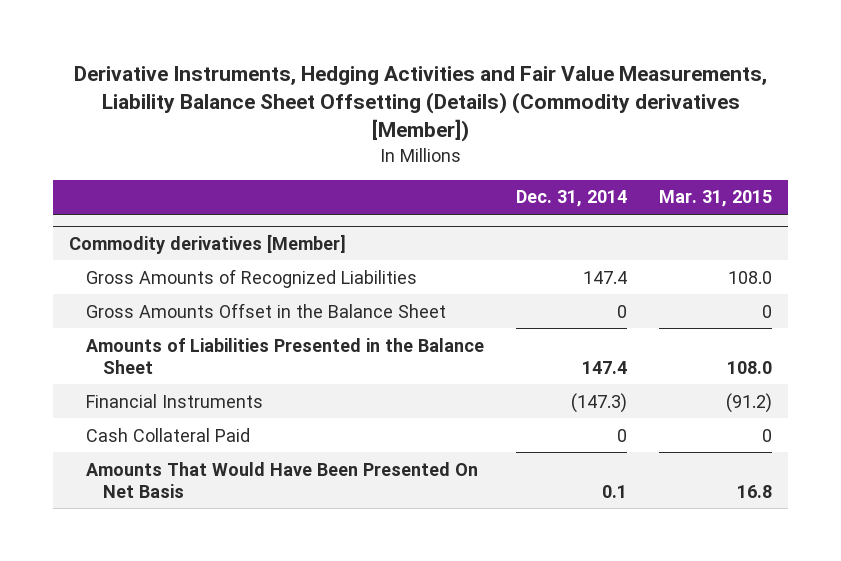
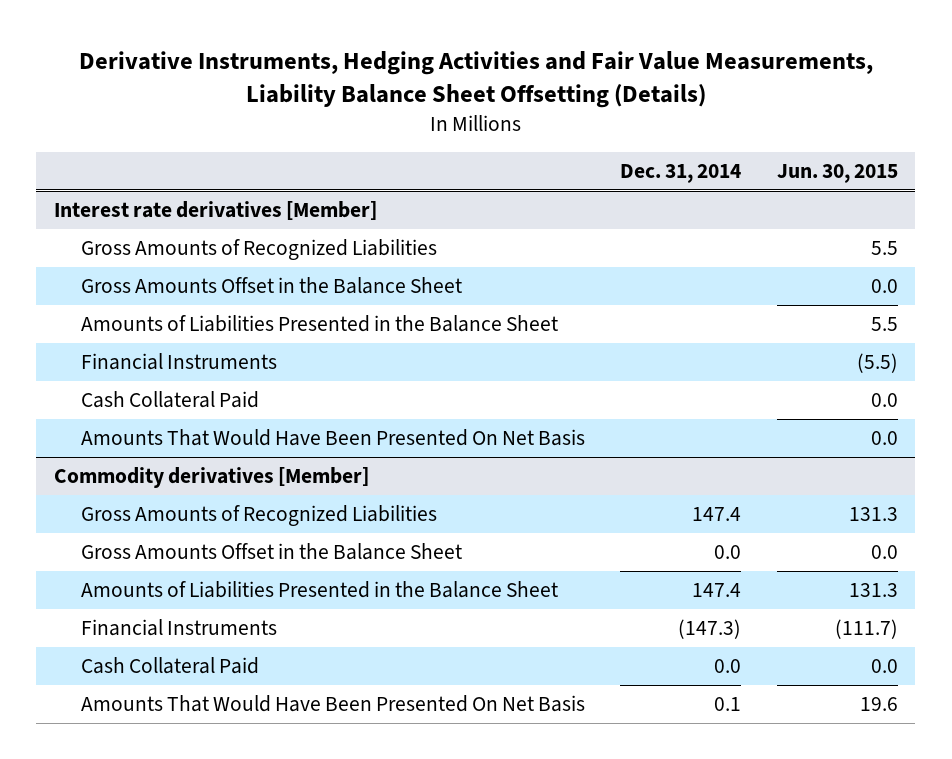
- Derivative Instruments, Hedging Activities and Fair Value Measurements, Liability Balance Sheet Offsetting (Details) (Commodity derivatives [Member])
+ Derivative Instruments, Hedging Activities and Fair Value Measurements, Liability Balance Sheet Offsetting (Details)
- | Dec. 31, 2014 | Mar. 31, 2015
+ | Dec. 31, 2014 | Jun. 30, 2015
+ Interest rate derivatives [Member]
+ Gross Amounts of Recognized Liabilities | | 5.5
+ Gross Amounts Offset in the Balance Sheet | | 0.0
+ Amounts of Liabilities Presented in the Balance Sheet | | 5.5
+ Financial Instruments | | (5.5)
+ Cash Collateral Paid | | 0.0
+ Amounts That Would Have Been Presented On Net Basis | | 0.0
@ Commodity derivatives [Member]
- Gross Amounts Offset in the Balance Sheet | 0 | 0
+ Gross Amounts Offset in the Balance Sheet | 0.0 | 0.0
- Cash Collateral Paid | 0 | 0
+ Cash Collateral Paid | 0.0 | 0.0

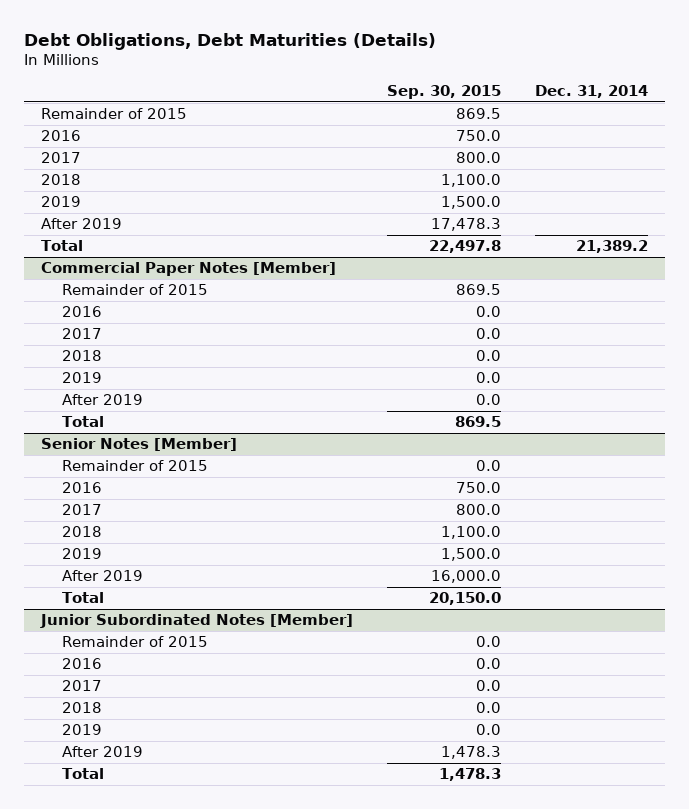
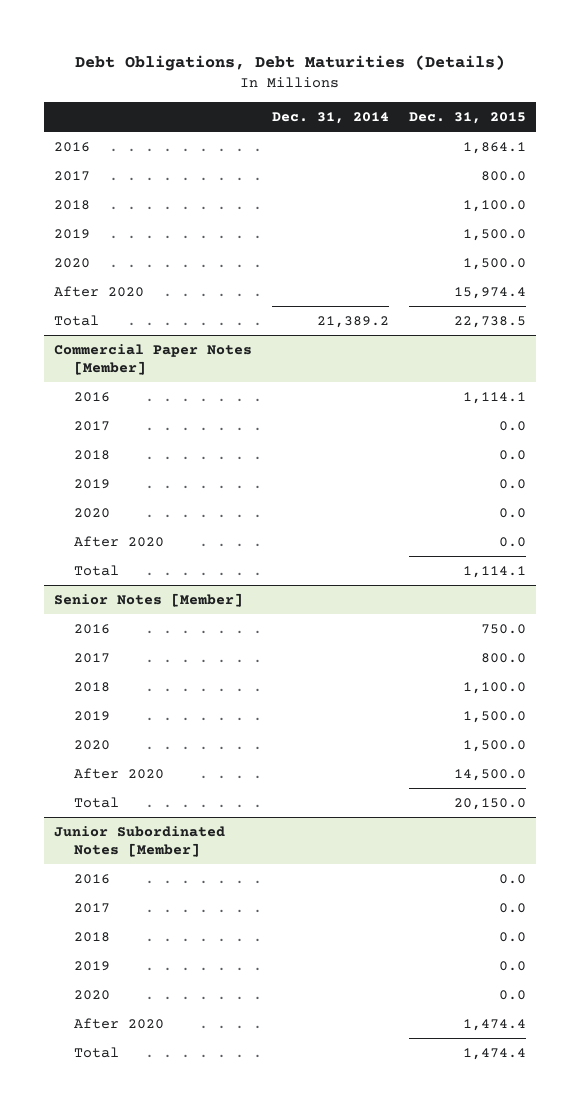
- | Sep. 30, 2015 | Dec. 31, 2014
+ | Dec. 31, 2014 | Dec. 31, 2015
- Remainder of 2015 | 869.5 |
- After 2019 | 17,478.3 |
+ 2020 | | 1,500.0
+ After 2020 | | 15,974.4
@ Commercial Paper Notes [Member]
- Remainder of 2015 | 869.5 |
- After 2019 | 0.0 |
+ 2020 | | 0.0
+ After 2020 | | 0.0
@ Senior Notes [Member]
- Remainder of 2015 | 0.0 |
- After 2019 | 16,000.0 |
+ 2020 | | 1,500.0
+ After 2020 | | 14,500.0
@ Junior Subordinated Notes [Member]
- Remainder of 2015 | 0.0 |
- After 2019 | 1,478.3 |
+ 2020 | | 0.0
+ After 2020 | | 1,474.4

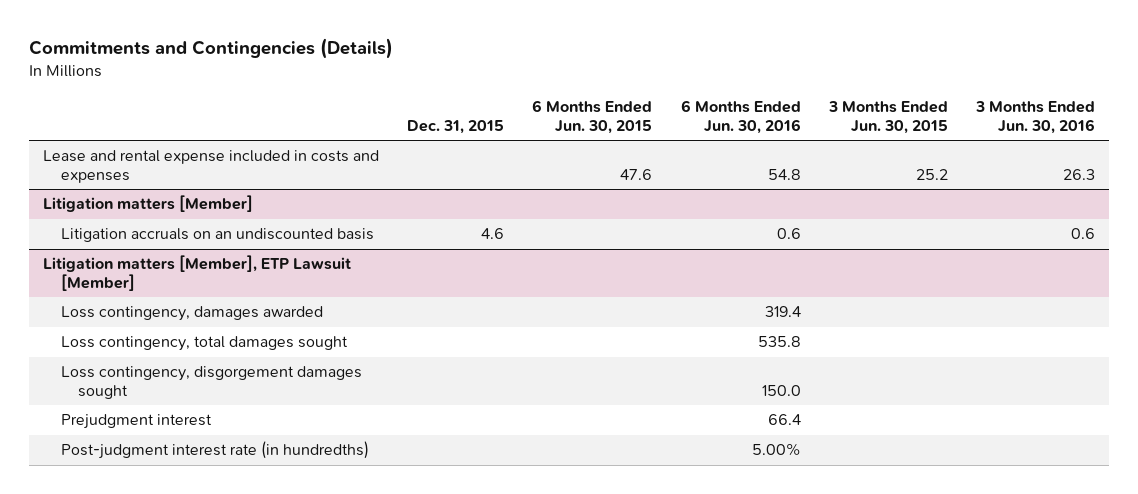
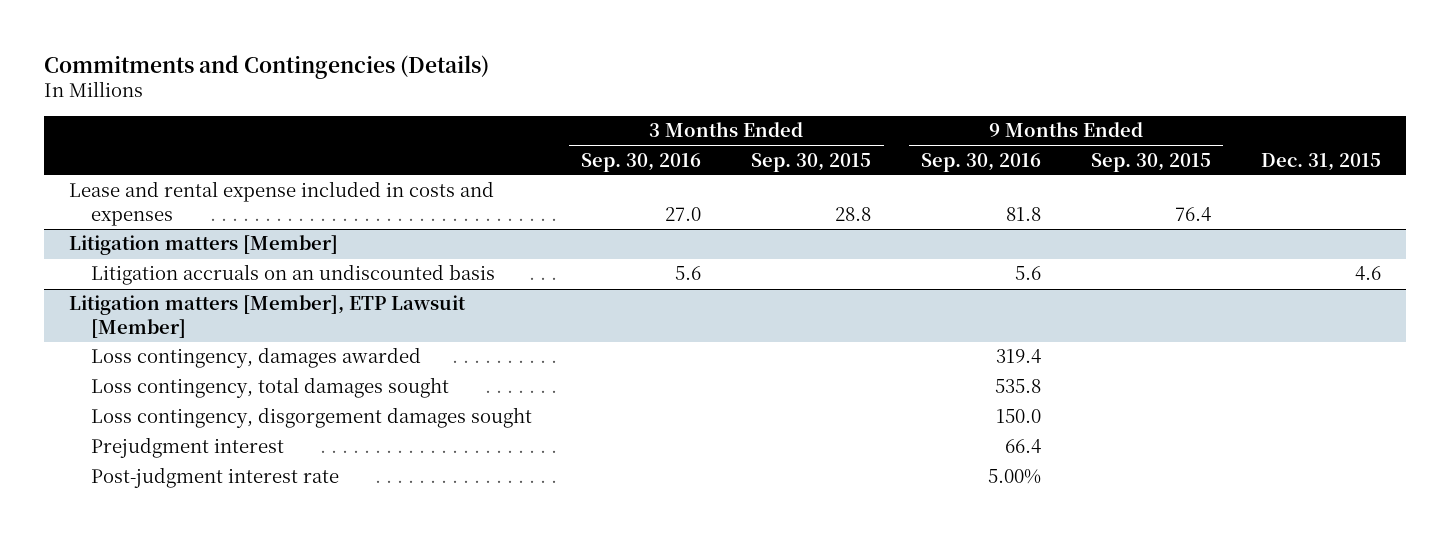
- | Dec. 31, 2015 | 6 Months Ended Jun. 30, 2015 | 6 Months Ended Jun. 30, 2016 | 3 Months Ended Jun. 30, 2015 | 3 Months Ended Jun. 30, 2016
+ | 3 Months Ended Sep. 30, 2016 | 3 Months Ended Sep. 30, 2015 | 9 Months Ended Sep. 30, 2016 | 9 Months Ended Sep. 30, 2015 | Dec. 31, 2015
@ Litigation matters [Member], ETP Lawsuit [Member]
- Post-judgment interest rate (in hundredths) | | | 5.00% | |
+ Post-judgment interest rate | | | 5.00% | |

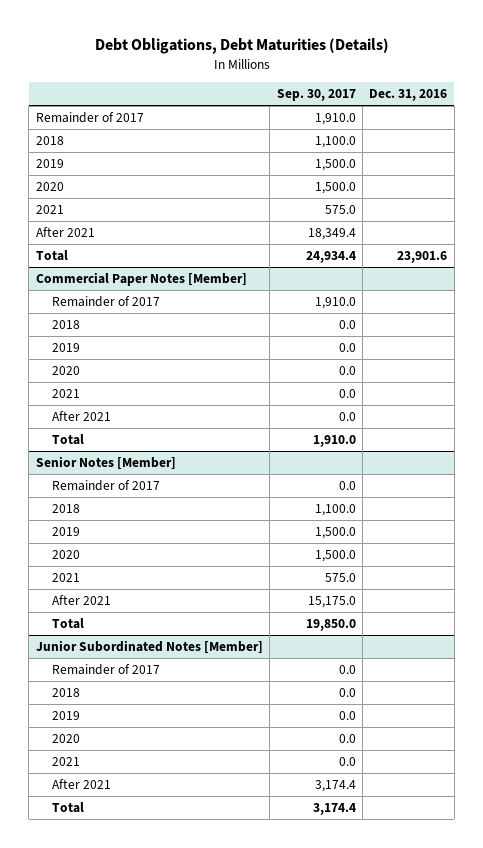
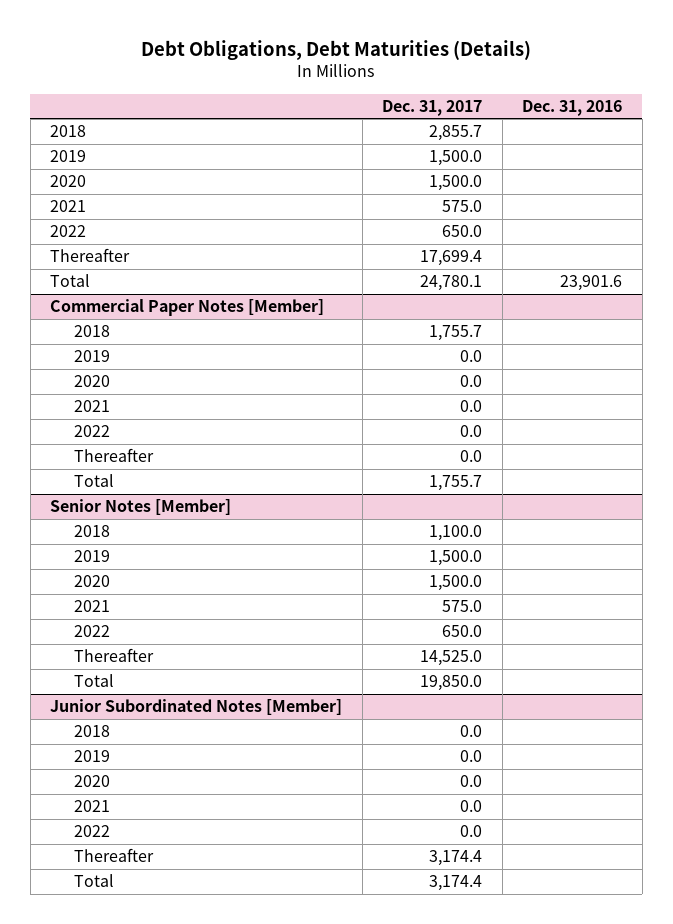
- | Sep. 30, 2017 | Dec. 31, 2016
+ | Dec. 31, 2017 | Dec. 31, 2016
- Remainder of 2017 | 1,910.0 |
- After 2021 | 18,349.4 |
+ 2022 | 650.0 |
+ Thereafter | 17,699.4 |
@ Commercial Paper Notes [Member]
- Remainder of 2017 | 1,910.0 |
- After 2021 | 0.0 |
+ 2022 | 0.0 |
+ Thereafter | 0.0 |
@ Senior Notes [Member]
- Remainder of 2017 | 0.0 |
- After 2021 | 15,175.0 |
+ 2022 | 650.0 |
+ Thereafter | 14,525.0 |
@ Junior Subordinated Notes [Member]
- Remainder of 2017 | 0.0 |
- After 2021 | 3,174.4 |
+ 2022 | 0.0 |
+ Thereafter | 3,174.4 |

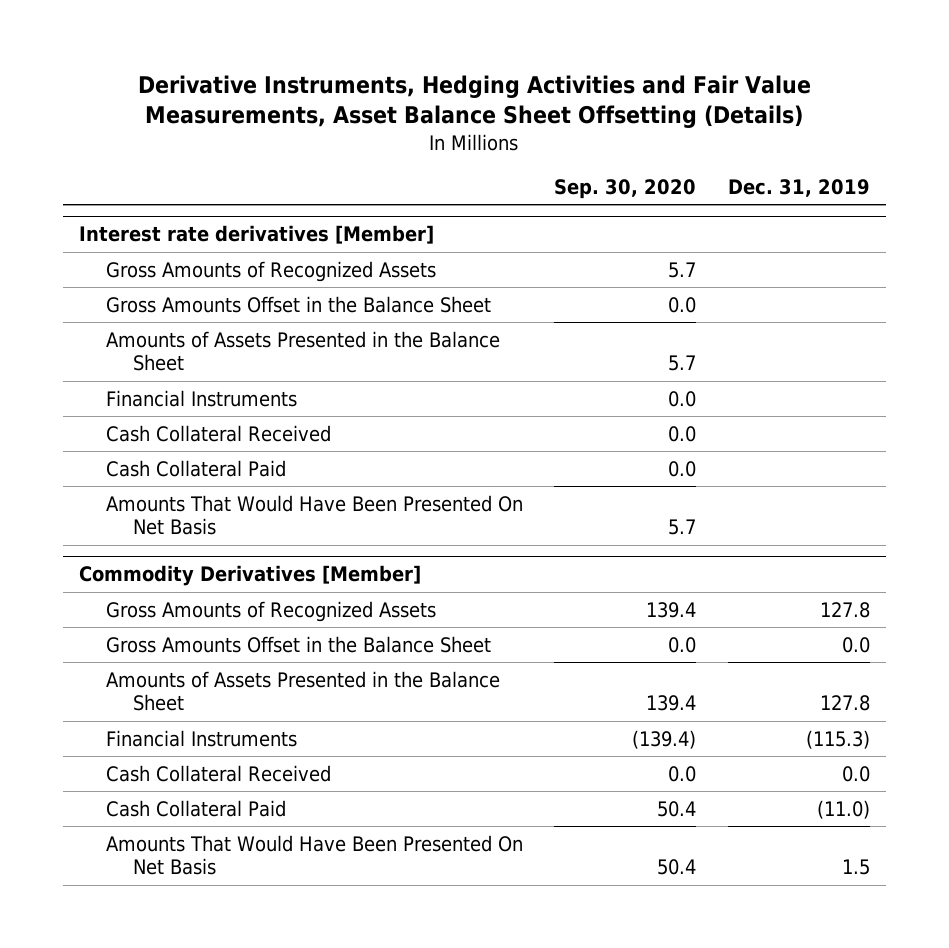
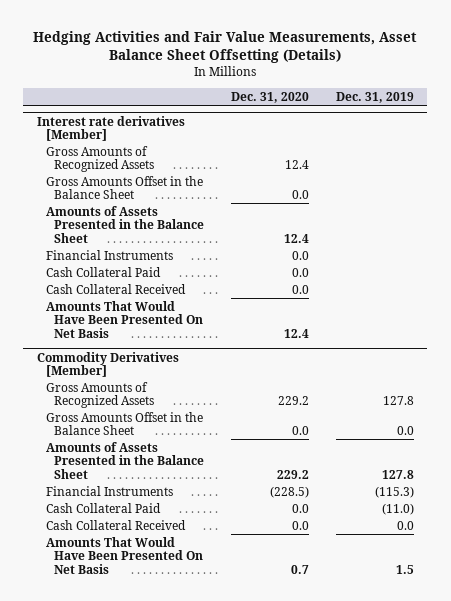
- Derivative Instruments, Hedging Activities and Fair Value Measurements, Asset Balance Sheet Offsetting (Details)
+ Hedging Activities and Fair Value Measurements, Asset Balance Sheet Offsetting (Details)
- | Sep. 30, 2020 | Dec. 31, 2019
+ | Dec. 31, 2020 | Dec. 31, 2019
@ Interest rate derivatives [Member]
moved down: Cash Collateral Received | 0.0 |
@ Commodity Derivatives [Member]
moved down: Cash Collateral Received | 0.0 | 0.0

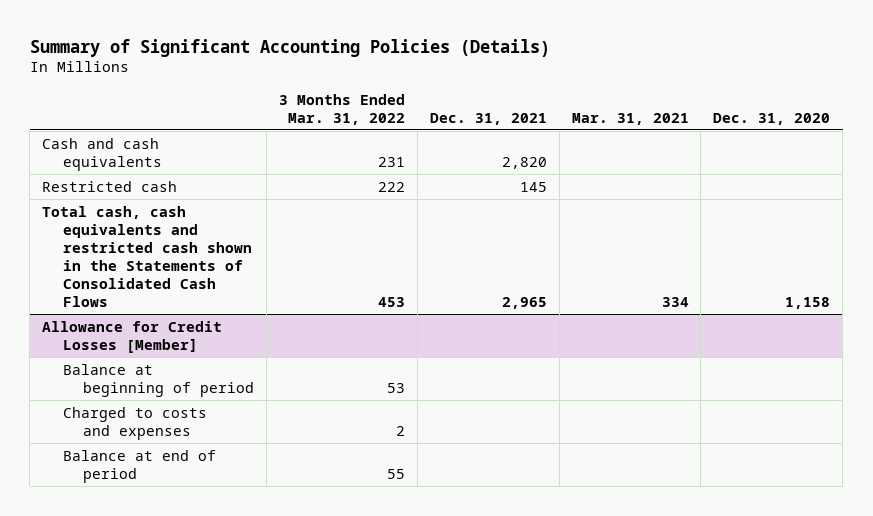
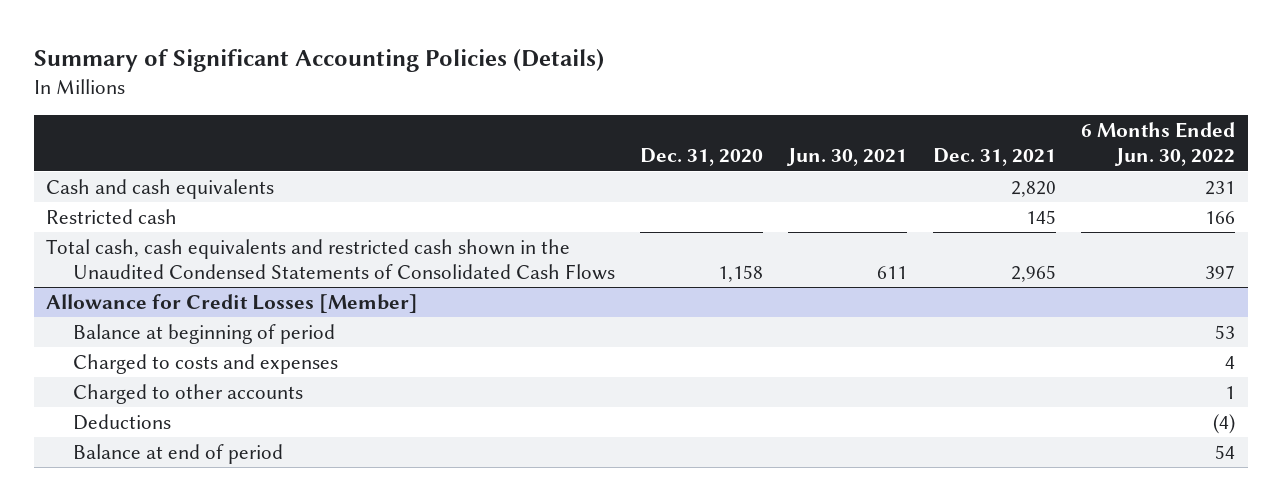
- | 3 Months Ended Mar. 31, 2022 | Dec. 31, 2021 | Mar. 31, 2021 | Dec. 31, 2020
+ | Dec. 31, 2020 | Jun. 30, 2021 | Dec. 31, 2021 | 6 Months Ended Jun. 30, 2022
- Total cash, cash equivalents and restricted cash shown in the Statements of Consolidated Cash Flows | 453 | 2,965 | 334 | 1,158
+ Total cash, cash equivalents and restricted cash shown in the Unaudited Condensed Statements of Consolidated Cash Flows | 1,158 | 611 | 2,965 | 397
@ Allowance for Credit Losses [Member]
+ Charged to other accounts | | | | 1
+ Deductions | | | | (4)

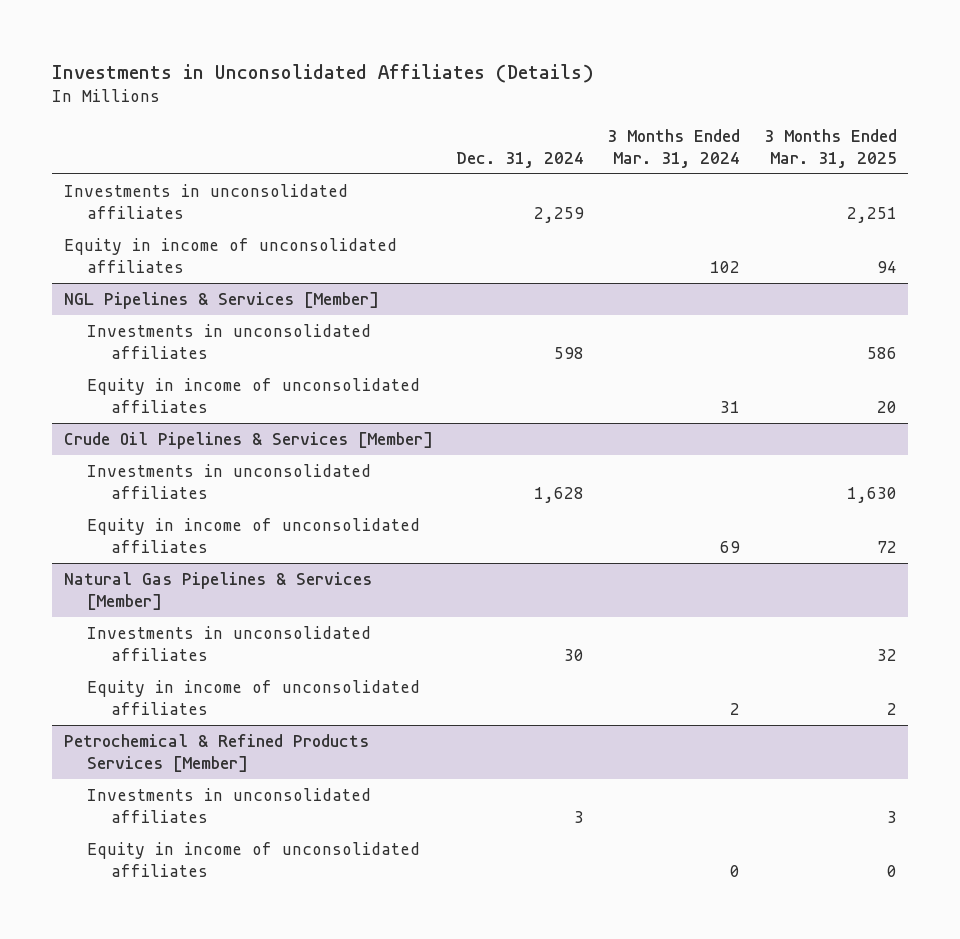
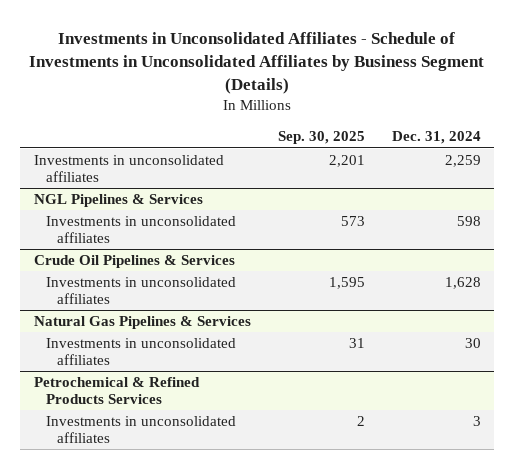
- Investments in Unconsolidated Affiliates (Details)
+ Investments in Unconsolidated Affiliates - Schedule of Investments in Unconsolidated Affiliates by Business Segment (Details)
- | Dec. 31, 2024 | 3 Months Ended Mar. 31, 2024 | 3 Months Ended Mar. 31, 2025
+ | Sep. 30, 2025 | Dec. 31, 2024
- Equity in income of unconsolidated affiliates | | 102 | 94
- NGL Pipelines & Services [Member]
+ NGL Pipelines & Services
- Equity in income of unconsolidated affiliates | | 31 | 20
- Crude Oil Pipelines & Services [Member]
+ Crude Oil Pipelines & Services
- Equity in income of unconsolidated affiliates | | 69 | 72
- Natural Gas Pipelines & Services [Member]
+ Natural Gas Pipelines & Services
- Equity in income of unconsolidated affiliates | | 2 | 2
- Petrochemical & Refined Products Services [Member]
+ Petrochemical & Refined Products Services
- Equity in income of unconsolidated affiliates | | 0 | 0

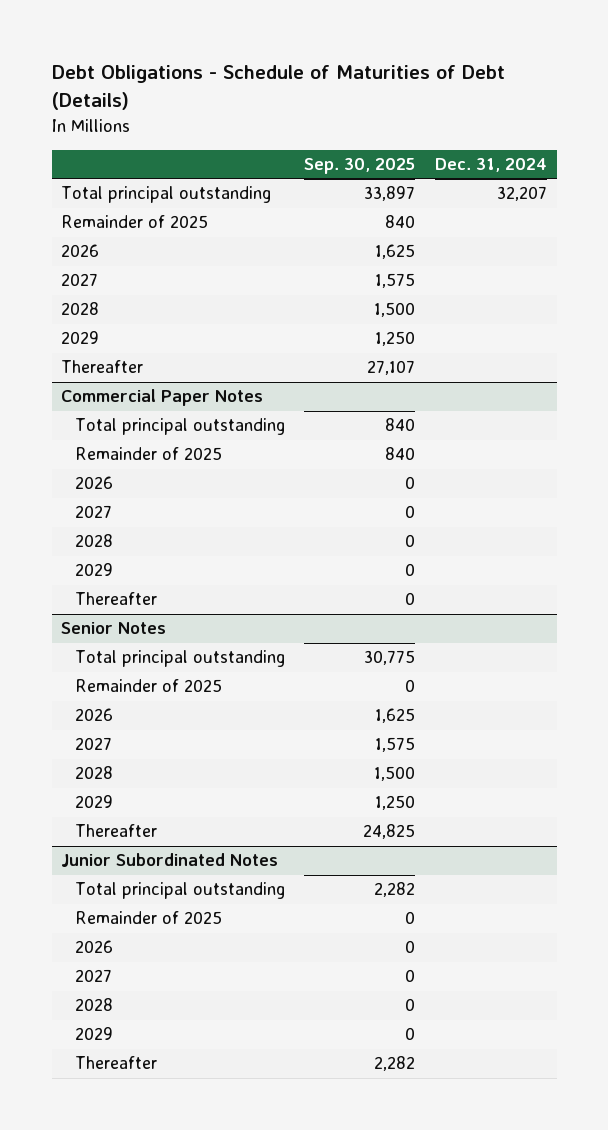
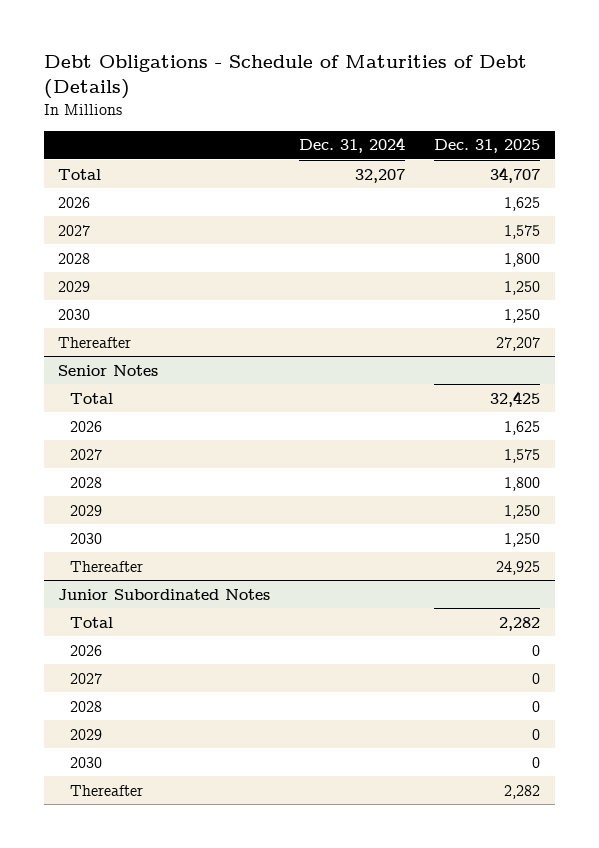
- | Sep. 30, 2025 | Dec. 31, 2024
+ | Dec. 31, 2024 | Dec. 31, 2025
- Total principal outstanding | 33,897 | 32,207
- Remainder of 2025 | 840 |
+ Total | 32,207 | 34,707
+ 2030 | | 1,250
- Commercial Paper Notes
- Total principal outstanding | 840 |
- Remainder of 2025 | 840 |
- 2026 | 0 |
- 2027 | 0 |
- 2028 | 0 |
- 2029 | 0 |
- Thereafter | 0 |
@ Senior Notes
- Total principal outstanding | 30,775 |
- Remainder of 2025 | 0 |
+ Total | | 32,425
+ 2030 | | 1,250
@ Junior Subordinated Notes
- Total principal outstanding | 2,282 |
- Remainder of 2025 | 0 |
+ Total | | 2,282
+ 2030 | | 0

